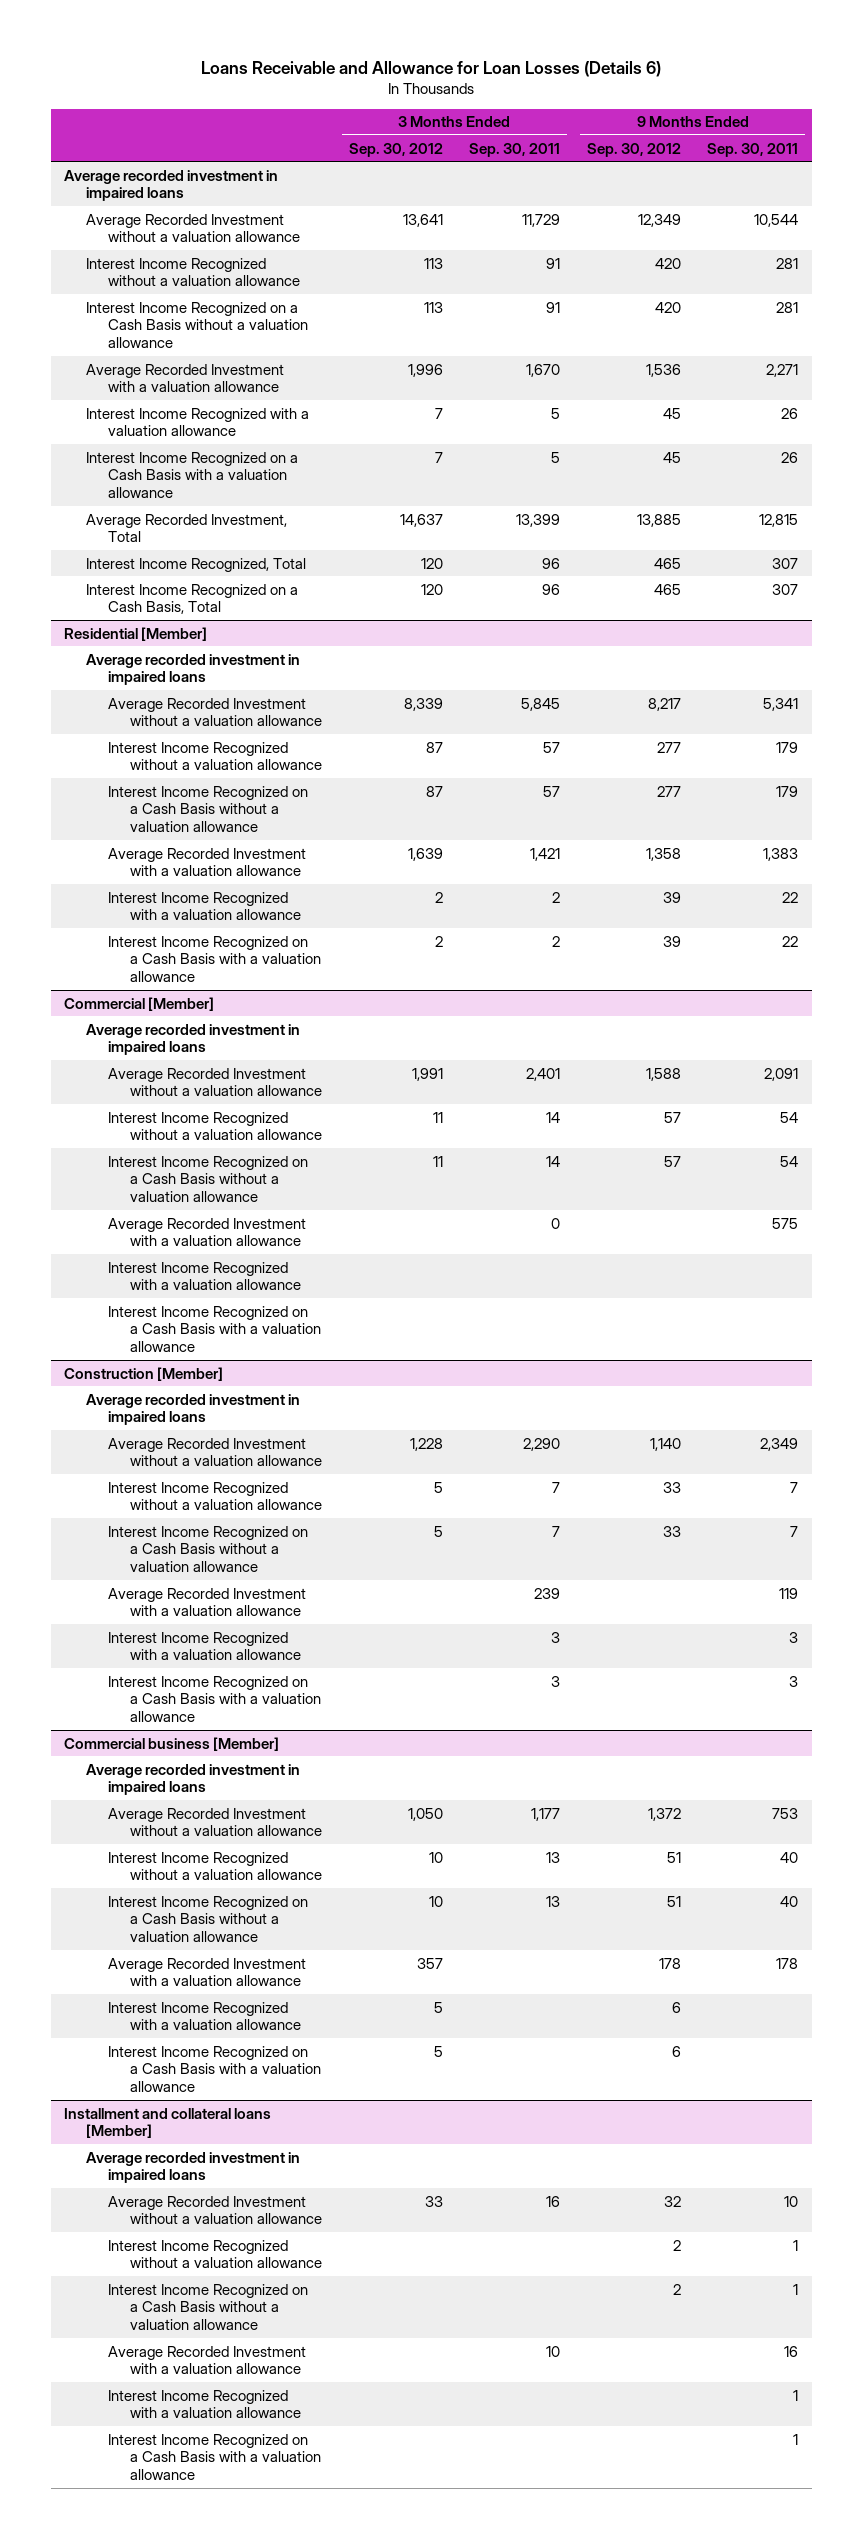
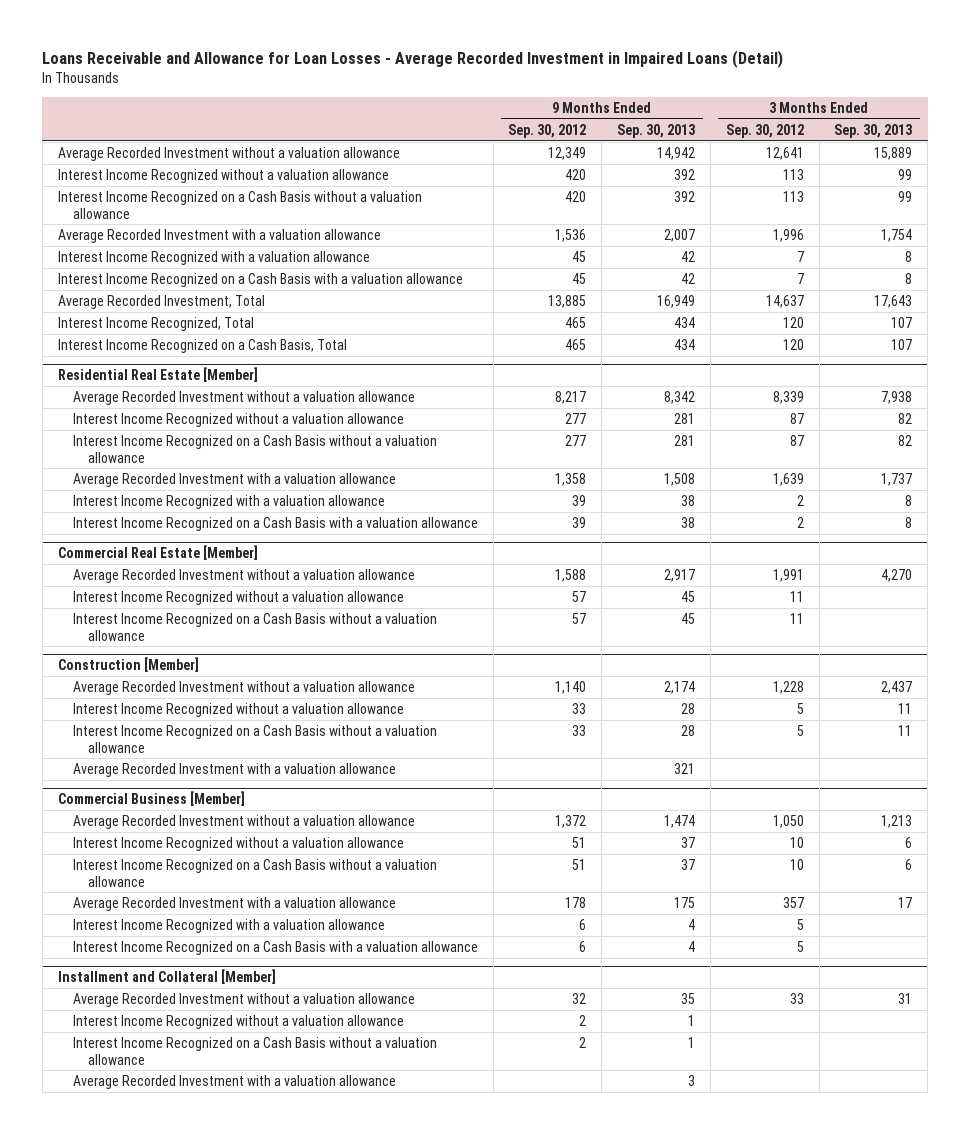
- Loans Receivable and Allowance for Loan Losses (Details 6)
+ Loans Receivable and Allowance for Loan Losses - Average Recorded Investment in Impaired Loans (Detail)
- | 3 Months Ended Sep. 30, 2012 | 3 Months Ended Sep. 30, 2011 | 9 Months Ended Sep. 30, 2012 | 9 Months Ended Sep. 30, 2011
+ | 9 Months Ended Sep. 30, 2012 | 9 Months Ended Sep. 30, 2013 | 3 Months Ended Sep. 30, 2012 | 3 Months Ended Sep. 30, 2013
- Average recorded investment in impaired loans
- Average Recorded Investment without a valuation allowance | 13,641 | 11,729 | 12,349 | 10,544
+ Average Recorded Investment without a valuation allowance | 12,349 | 14,942 | 12,641 | 15,889
- Residential [Member]
- Average recorded investment in impaired loans
+ Residential Real Estate [Member]
- Commercial [Member]
- Average recorded investment in impaired loans
+ Commercial Real Estate [Member]
- Average Recorded Investment with a valuation allowance | | 0 | | 575
- Interest Income Recognized with a valuation allowance
- Interest Income Recognized on a Cash Basis with a valuation allowance
@ Construction [Member]
- Average recorded investment in impaired loans
- Interest Income Recognized with a valuation allowance | | 3 | | 3
- Interest Income Recognized on a Cash Basis with a valuation allowance | | 3 | | 3
- Commercial business [Member]
- Average recorded investment in impaired loans
+ Commercial Business [Member]
- Installment and collateral loans [Member]
- Average recorded investment in impaired loans
+ Installment and Collateral [Member]
- Interest Income Recognized with a valuation allowance | | | | 1
- Interest Income Recognized on a Cash Basis with a valuation allowance | | | | 1

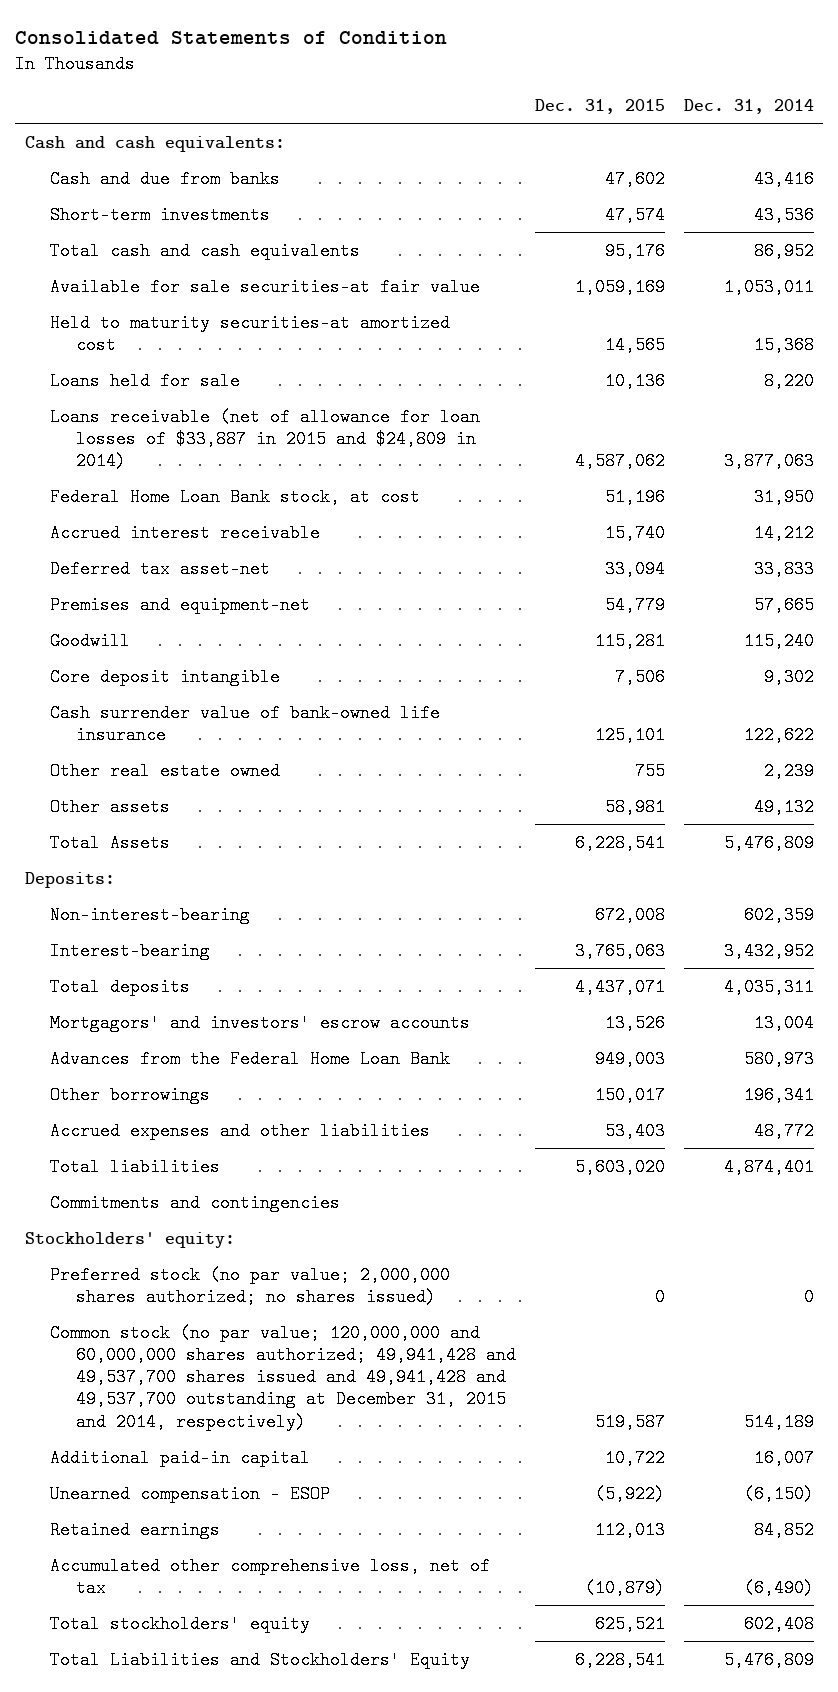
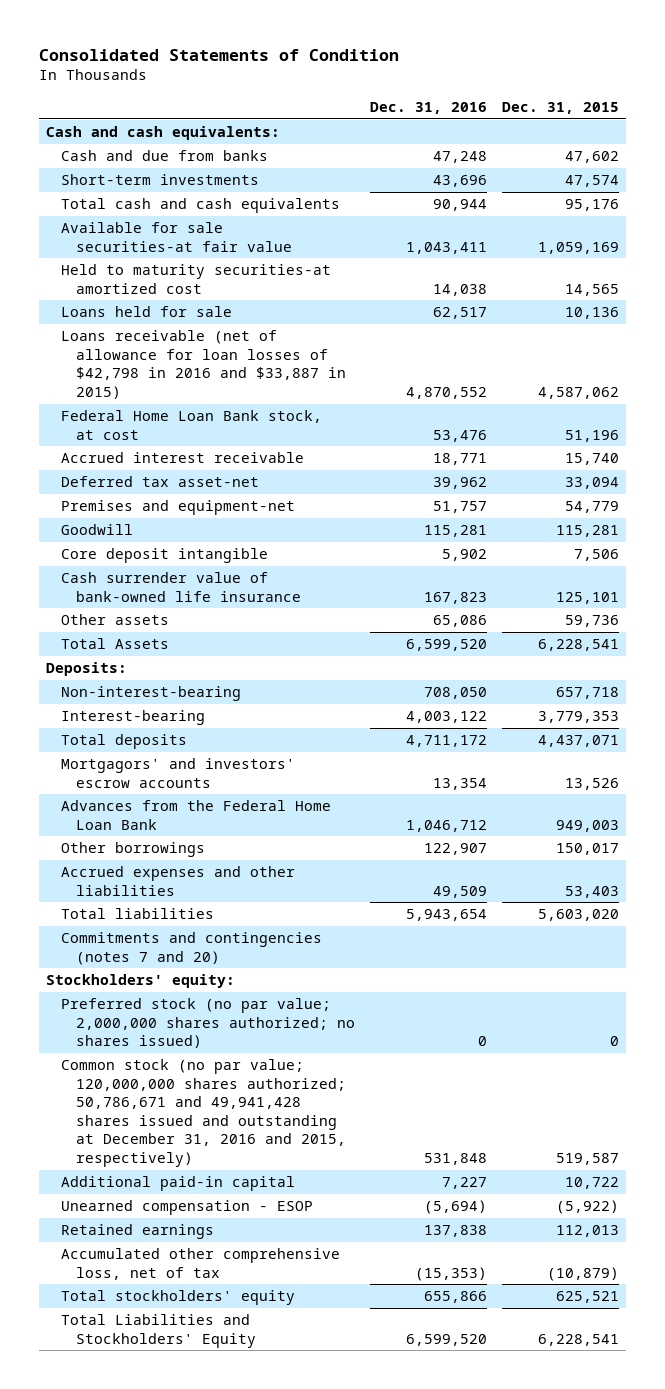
- | Dec. 31, 2015 | Dec. 31, 2014
+ | Dec. 31, 2016 | Dec. 31, 2015
- Loans receivable (net of allowance for loan losses of $33,887 in 2015 and $24,809 in 2014) | 4,587,062 | 3,877,063
+ Loans receivable (net of allowance for loan losses of $42,798 in 2016 and $33,887 in 2015) | 4,870,552 | 4,587,062
- Other real estate owned | 755 | 2,239
- Other assets | 58,981 | 49,132
+ Other assets | 65,086 | 59,736
- Non-interest-bearing | 672,008 | 602,359
- Interest-bearing | 3,765,063 | 3,432,952
+ Non-interest-bearing | 708,050 | 657,718
+ Interest-bearing | 4,003,122 | 3,779,353
- Commitments and contingencies
+ Commitments and contingencies (notes 7 and 20)
- Common stock (no par value; 120,000,000 and 60,000,000 shares authorized; 49,941,428 and 49,537,700 shares issued and 49,941,428 and 49,537,700 outstanding at December 31, 2015 and 2014, respectively) | 519,587 | 514,189
+ Common stock (no par value; 120,000,000 shares authorized; 50,786,671 and 49,941,428 shares issued and outstanding at December 31, 2016 and 2015, respectively) | 531,848 | 519,587

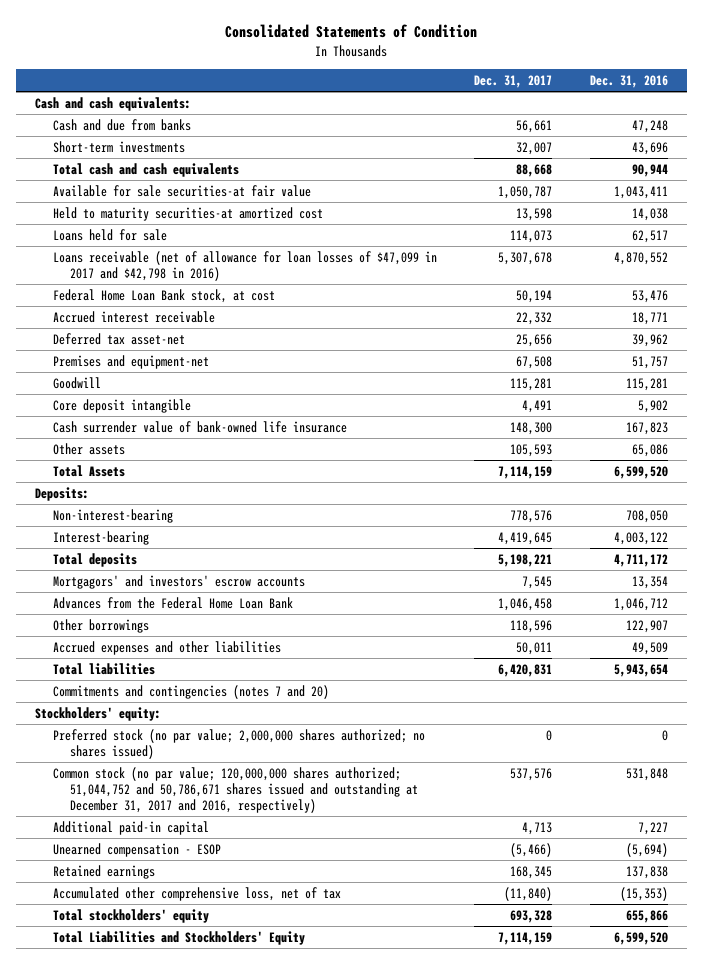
- | Dec. 31, 2016 | Dec. 31, 2015
+ | Dec. 31, 2017 | Dec. 31, 2016
- Loans receivable (net of allowance for loan losses of $42,798 in 2016 and $33,887 in 2015) | 4,870,552 | 4,587,062
+ Loans receivable (net of allowance for loan losses of $47,099 in 2017 and $42,798 in 2016) | 5,307,678 | 4,870,552
- Common stock (no par value; 120,000,000 shares authorized; 50,786,671 and 49,941,428 shares issued and outstanding at December 31, 2016 and 2015, respectively) | 531,848 | 519,587
+ Common stock (no par value; 120,000,000 shares authorized; 51,044,752 and 50,786,671 shares issued and outstanding at December 31, 2017 and 2016, respectively) | 537,576 | 531,848

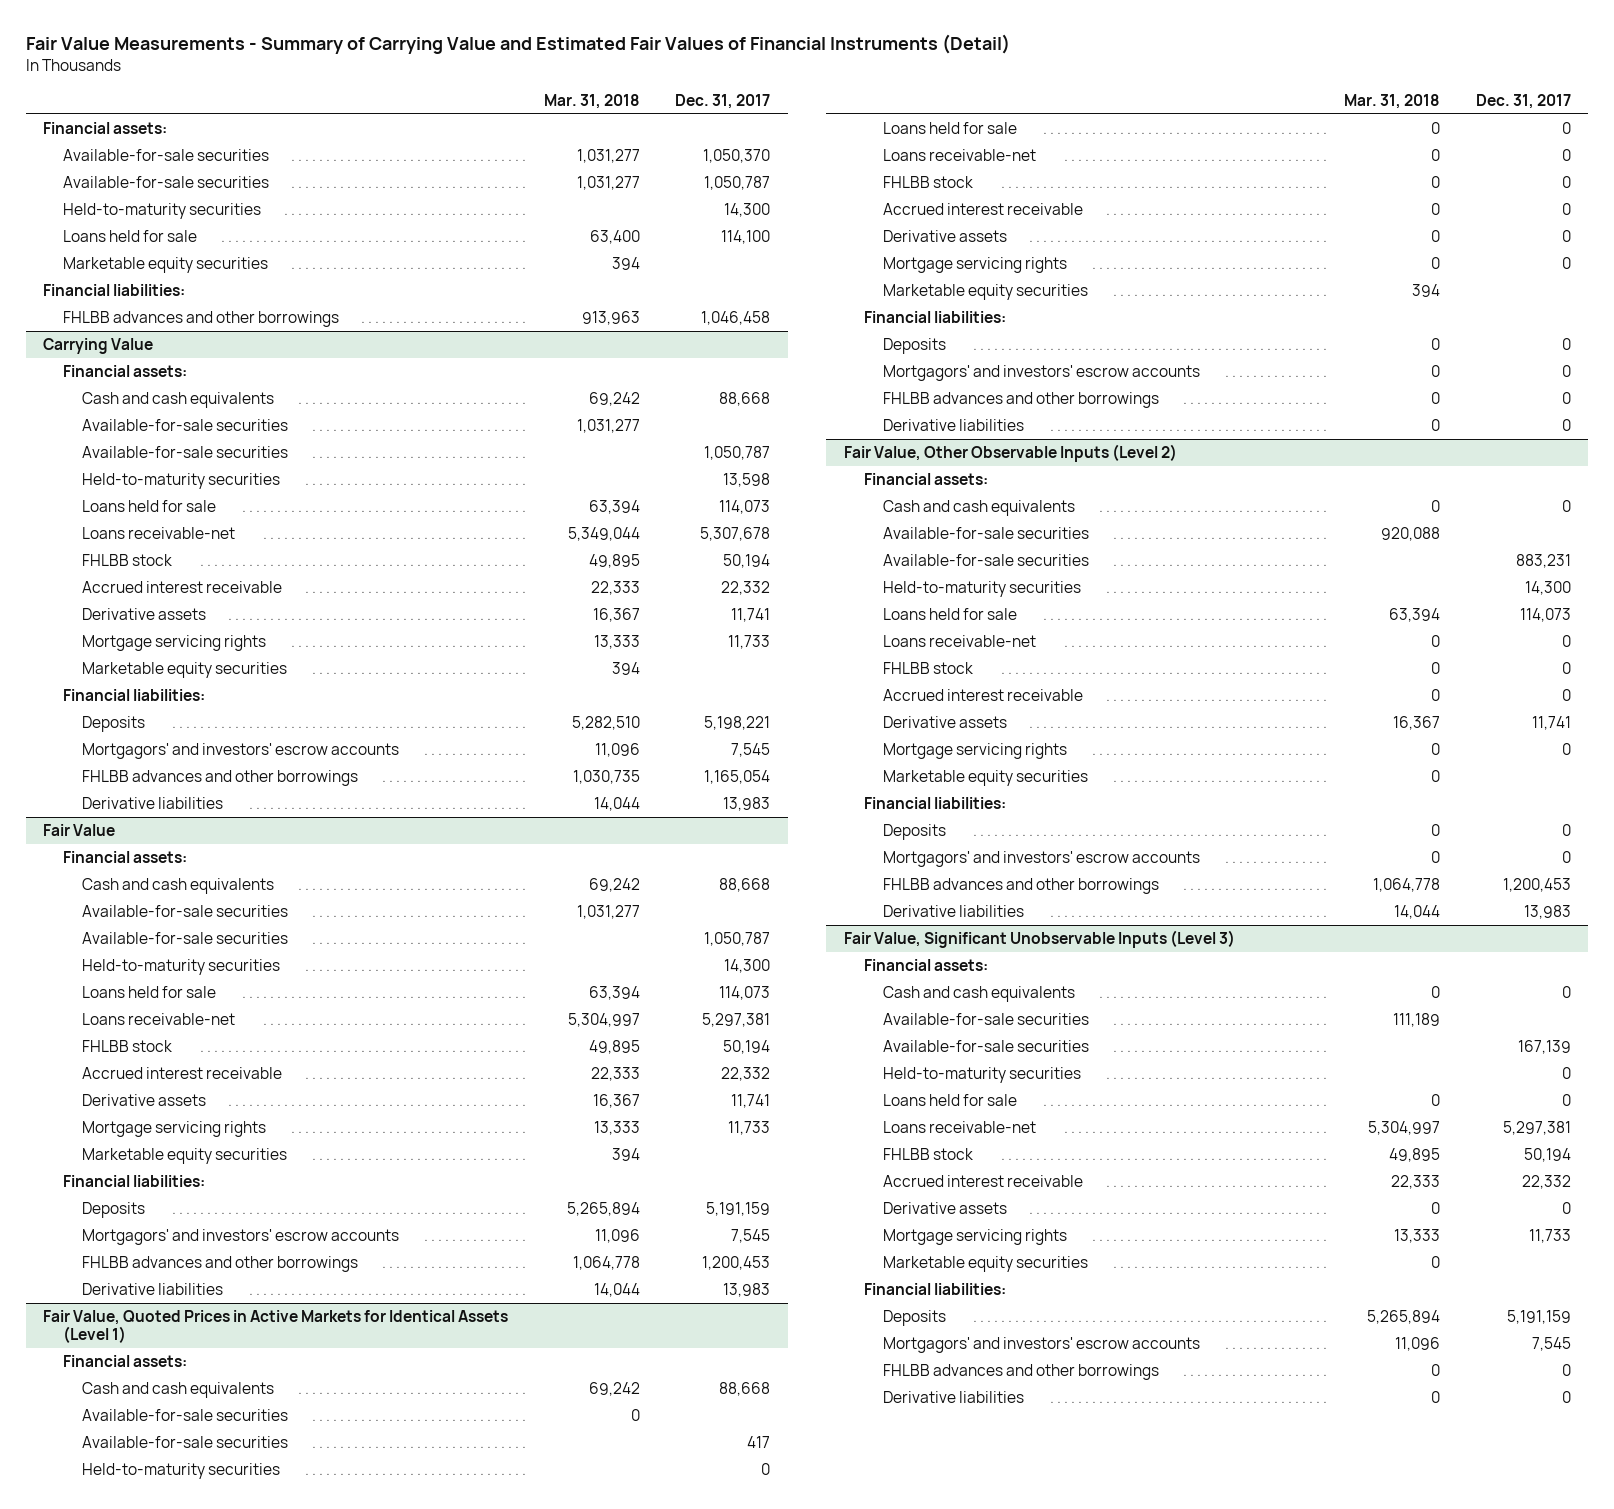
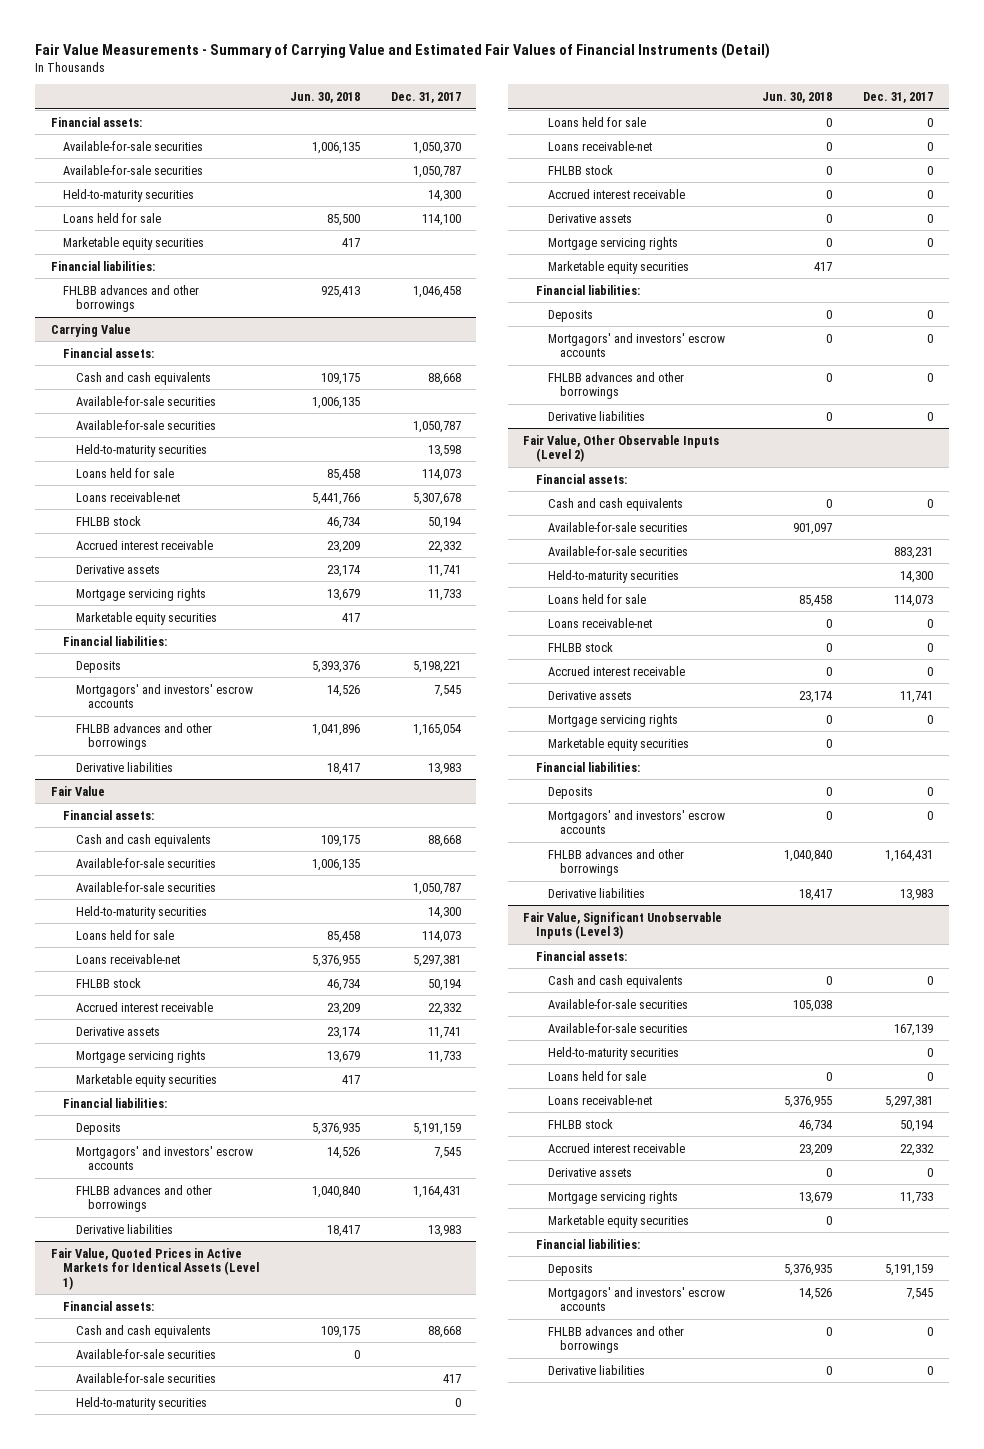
- | Mar. 31, 2018 | Dec. 31, 2017
+ | Jun. 30, 2018 | Dec. 31, 2017
@ Fair Value
- FHLBB advances and other borrowings | 1,064,778 | 1,200,453
+ FHLBB advances and other borrowings | 1,040,840 | 1,164,431
@ Fair Value, Other Observable Inputs (Level 2)
- FHLBB advances and other borrowings | 1,064,778 | 1,200,453
+ FHLBB advances and other borrowings | 1,040,840 | 1,164,431

